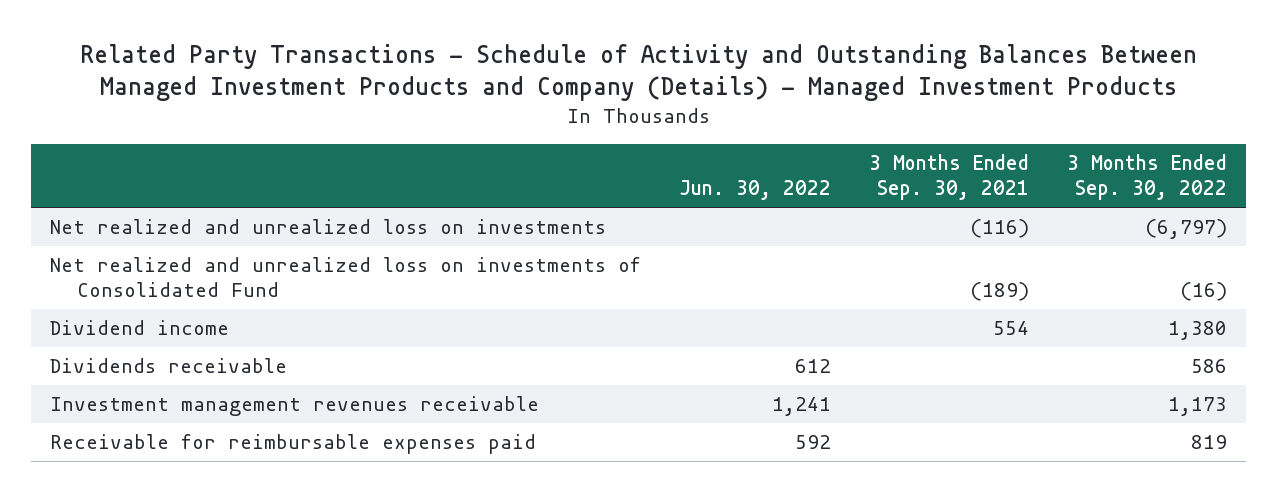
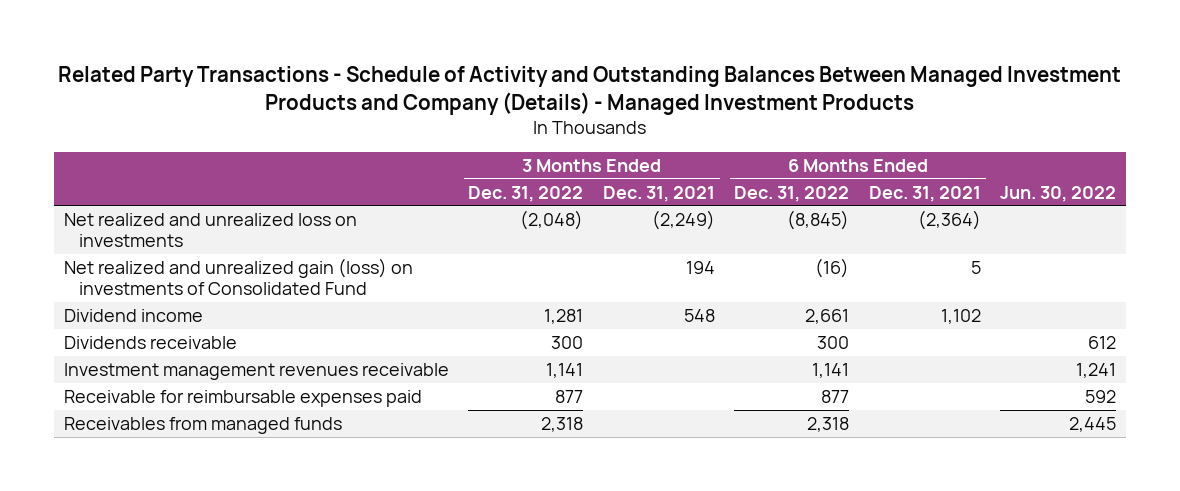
- | Jun. 30, 2022 | 3 Months Ended Sep. 30, 2021 | 3 Months Ended Sep. 30, 2022
+ | 3 Months Ended Dec. 31, 2022 | 3 Months Ended Dec. 31, 2021 | 6 Months Ended Dec. 31, 2022 | 6 Months Ended Dec. 31, 2021 | Jun. 30, 2022
- Net realized and unrealized loss on investments of Consolidated Fund | | (189) | (16)
+ Net realized and unrealized gain (loss) on investments of Consolidated Fund | | 194 | (16) | 5 |
+ Receivables from managed funds | 2,318 | | 2,318 | | 2,445

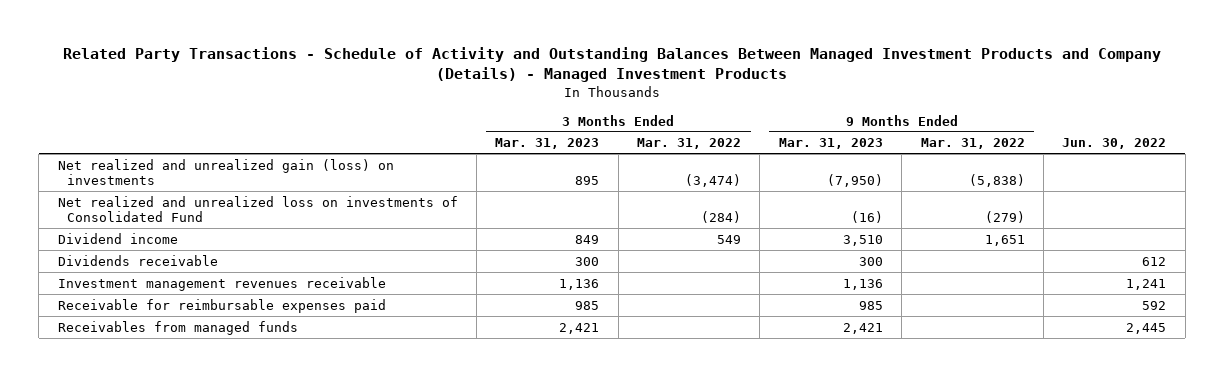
- | 3 Months Ended Dec. 31, 2022 | 3 Months Ended Dec. 31, 2021 | 6 Months Ended Dec. 31, 2022 | 6 Months Ended Dec. 31, 2021 | Jun. 30, 2022
+ | 3 Months Ended Mar. 31, 2023 | 3 Months Ended Mar. 31, 2022 | 9 Months Ended Mar. 31, 2023 | 9 Months Ended Mar. 31, 2022 | Jun. 30, 2022
- Net realized and unrealized loss on investments | (2,048) | (2,249) | (8,845) | (2,364) |
- Net realized and unrealized gain (loss) on investments of Consolidated Fund | | 194 | (16) | 5 |
+ Net realized and unrealized gain (loss) on investments | 895 | (3,474) | (7,950) | (5,838) |
+ Net realized and unrealized loss on investments of Consolidated Fund | | (284) | (16) | (279) |

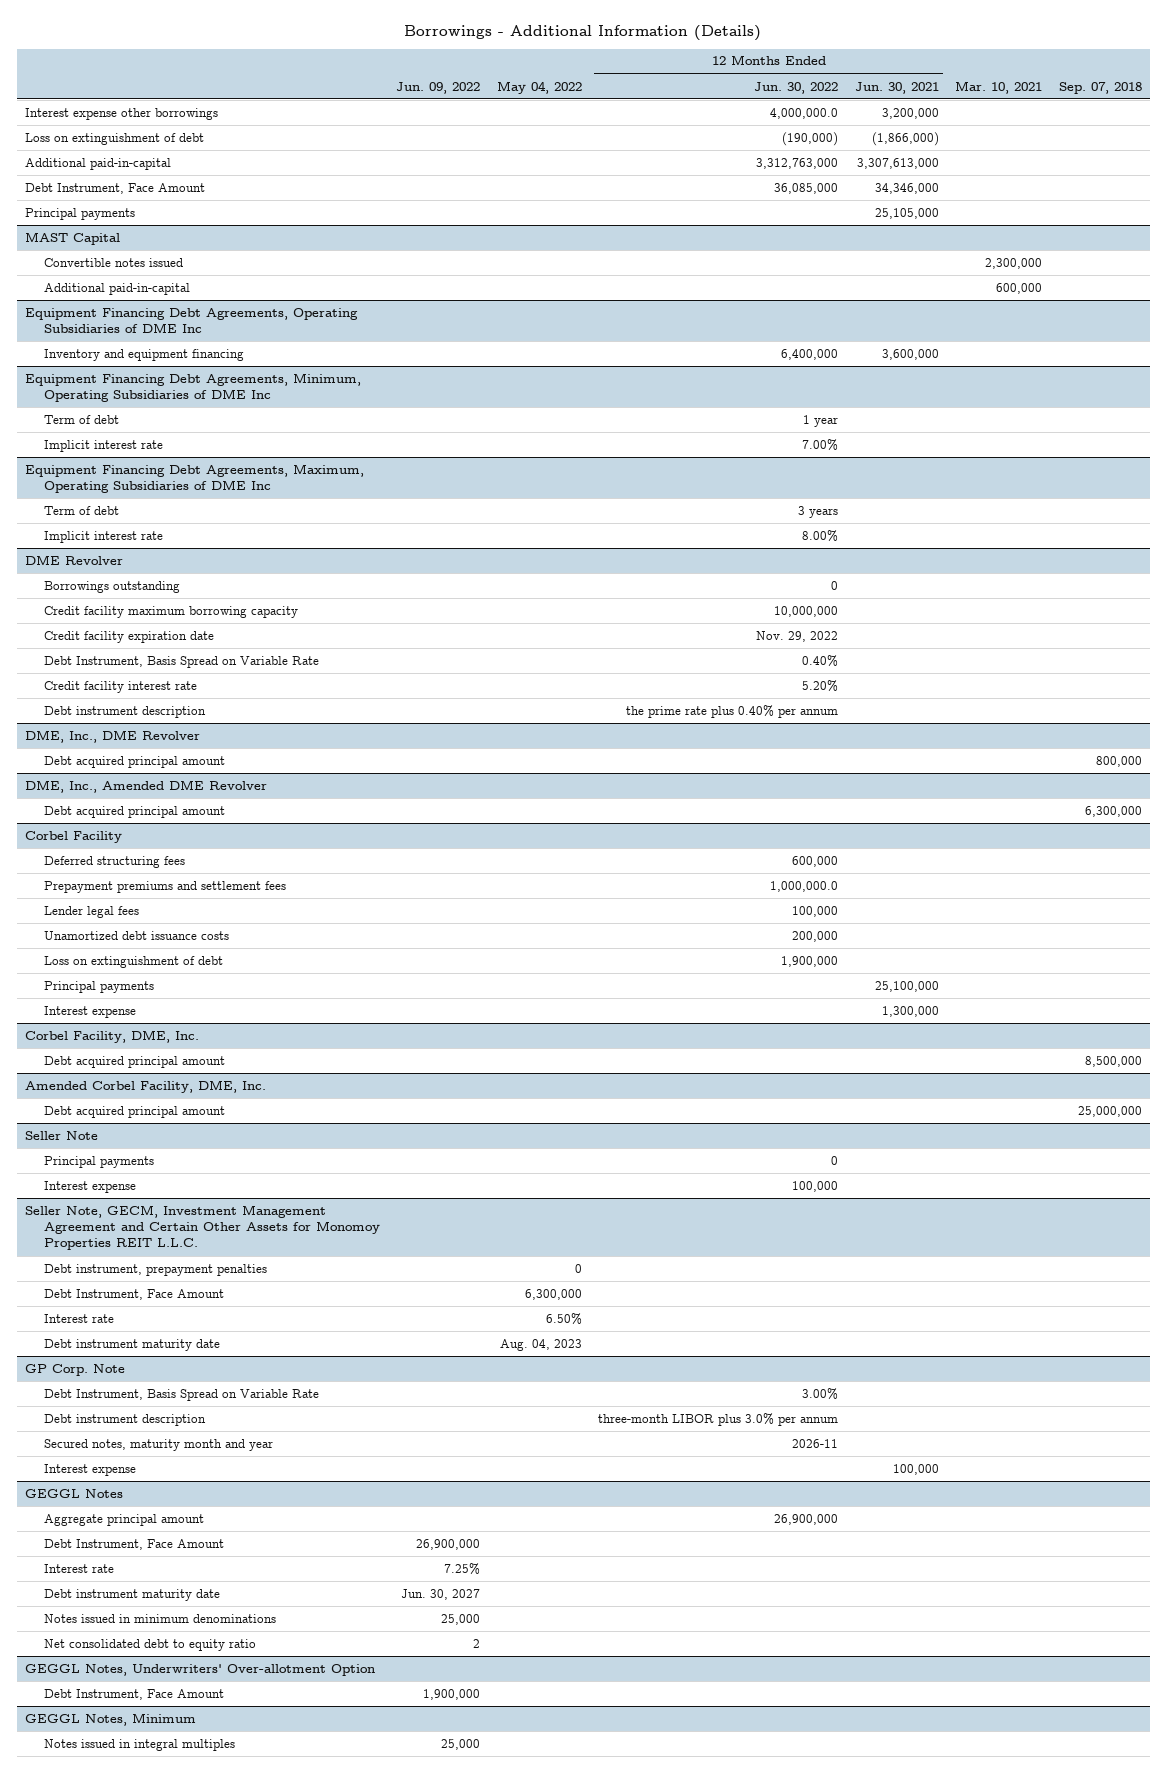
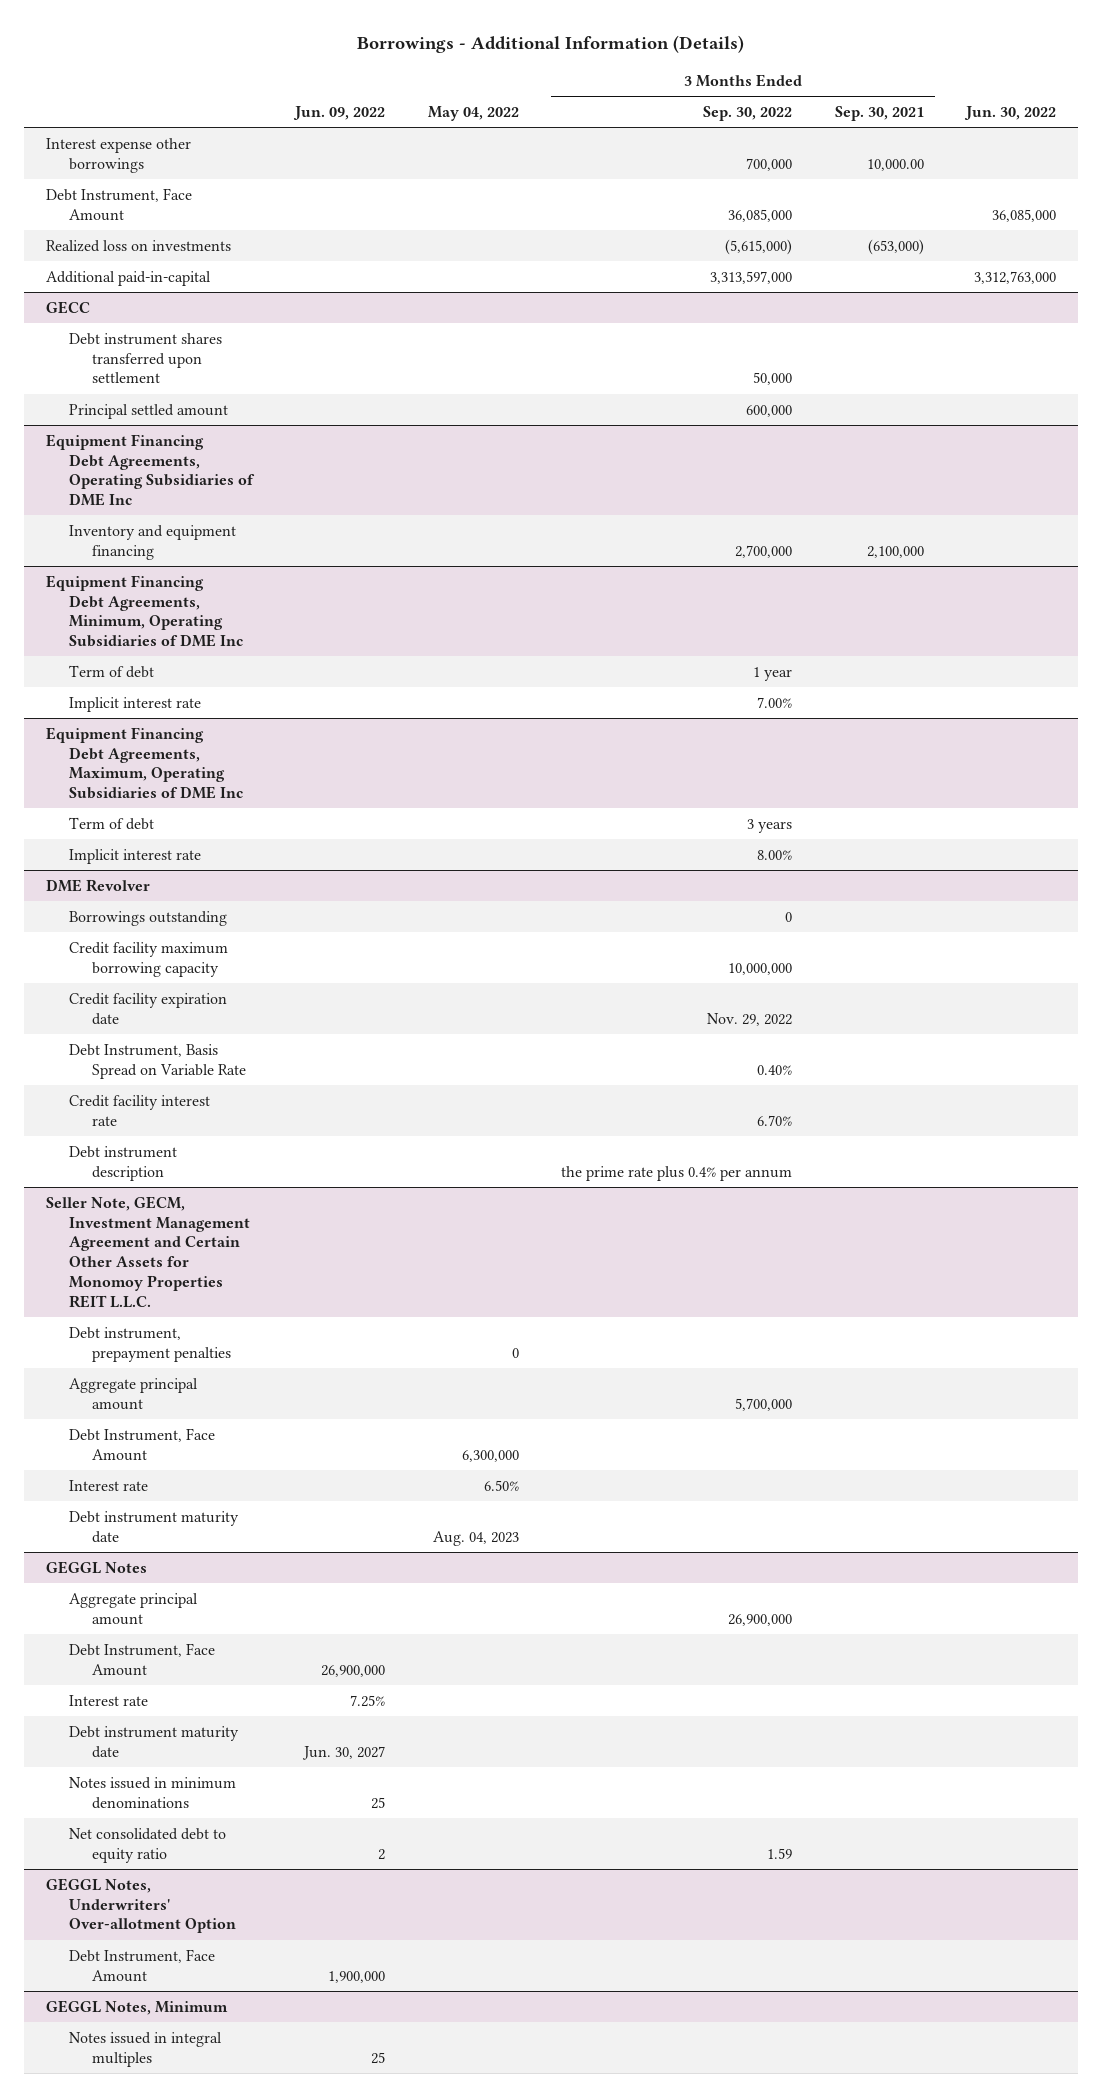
- | Jun. 09, 2022 | May 04, 2022 | 12 Months Ended Jun. 30, 2022 | 12 Months Ended Jun. 30, 2021 | Mar. 10, 2021 | Sep. 07, 2018
+ | Jun. 09, 2022 | May 04, 2022 | 3 Months Ended Sep. 30, 2022 | 3 Months Ended Sep. 30, 2021 | Jun. 30, 2022
- Loss on extinguishment of debt | | | (190,000) | (1,866,000) | |
- Principal payments | | | | 25,105,000 | |
- MAST Capital
- Convertible notes issued | | | | | 2,300,000 |
- Additional paid-in-capital | | | | | 600,000 |
+ Realized loss on investments | | | (5,615,000) | (653,000) |
moved down: Additional paid-in-capital | | | 3,313,597,000 | | 3,312,763,000
+ GECC
+ Debt instrument shares transferred upon settlement | | | 50,000 | |
+ Principal settled amount | | | 600,000 | |
- DME, Inc., DME Revolver
- Debt acquired principal amount | | | | | | 800,000
- DME, Inc., Amended DME Revolver
- Debt acquired principal amount | | | | | | 6,300,000
- Corbel Facility
- Deferred structuring fees | | | 600,000 | | |
- Prepayment premiums and settlement fees | | | 1,000,000.0 | | |
- Lender legal fees | | | 100,000 | | |
- Unamortized debt issuance costs | | | 200,000 | | |
- Loss on extinguishment of debt | | | 1,900,000 | | |
- Principal payments | | | | 25,100,000 | |
- Interest expense | | | | 1,300,000 | |
- Corbel Facility, DME, Inc.
- Debt acquired principal amount | | | | | | 8,500,000
- Amended Corbel Facility, DME, Inc.
- Debt acquired principal amount | | | | | | 25,000,000
- Seller Note
- Principal payments | | | 0 | | |
- Interest expense | | | 100,000 | | |
@ Seller Note, GECM, Investment Management Agreement and Certain Other Assets for Monomoy Properties REIT L.L.C.
+ Aggregate principal amount | | | 5,700,000 | |
- GP Corp. Note
- Debt Instrument, Basis Spread on Variable Rate | | | 3.00% | | |
- Debt instrument description | | | three-month LIBOR plus 3.0% per annum | | |
- Secured notes, maturity month and year | | | 2026-11 | | |
- Interest expense | | | | 100,000 | |
@ GEGGL Notes
- Notes issued in minimum denominations | 25,000 | | | | |
+ Notes issued in minimum denominations | 25 | | | |
@ GEGGL Notes, Minimum
- Notes issued in integral multiples | 25,000 | | | | |
+ Notes issued in integral multiples | 25 | | | |

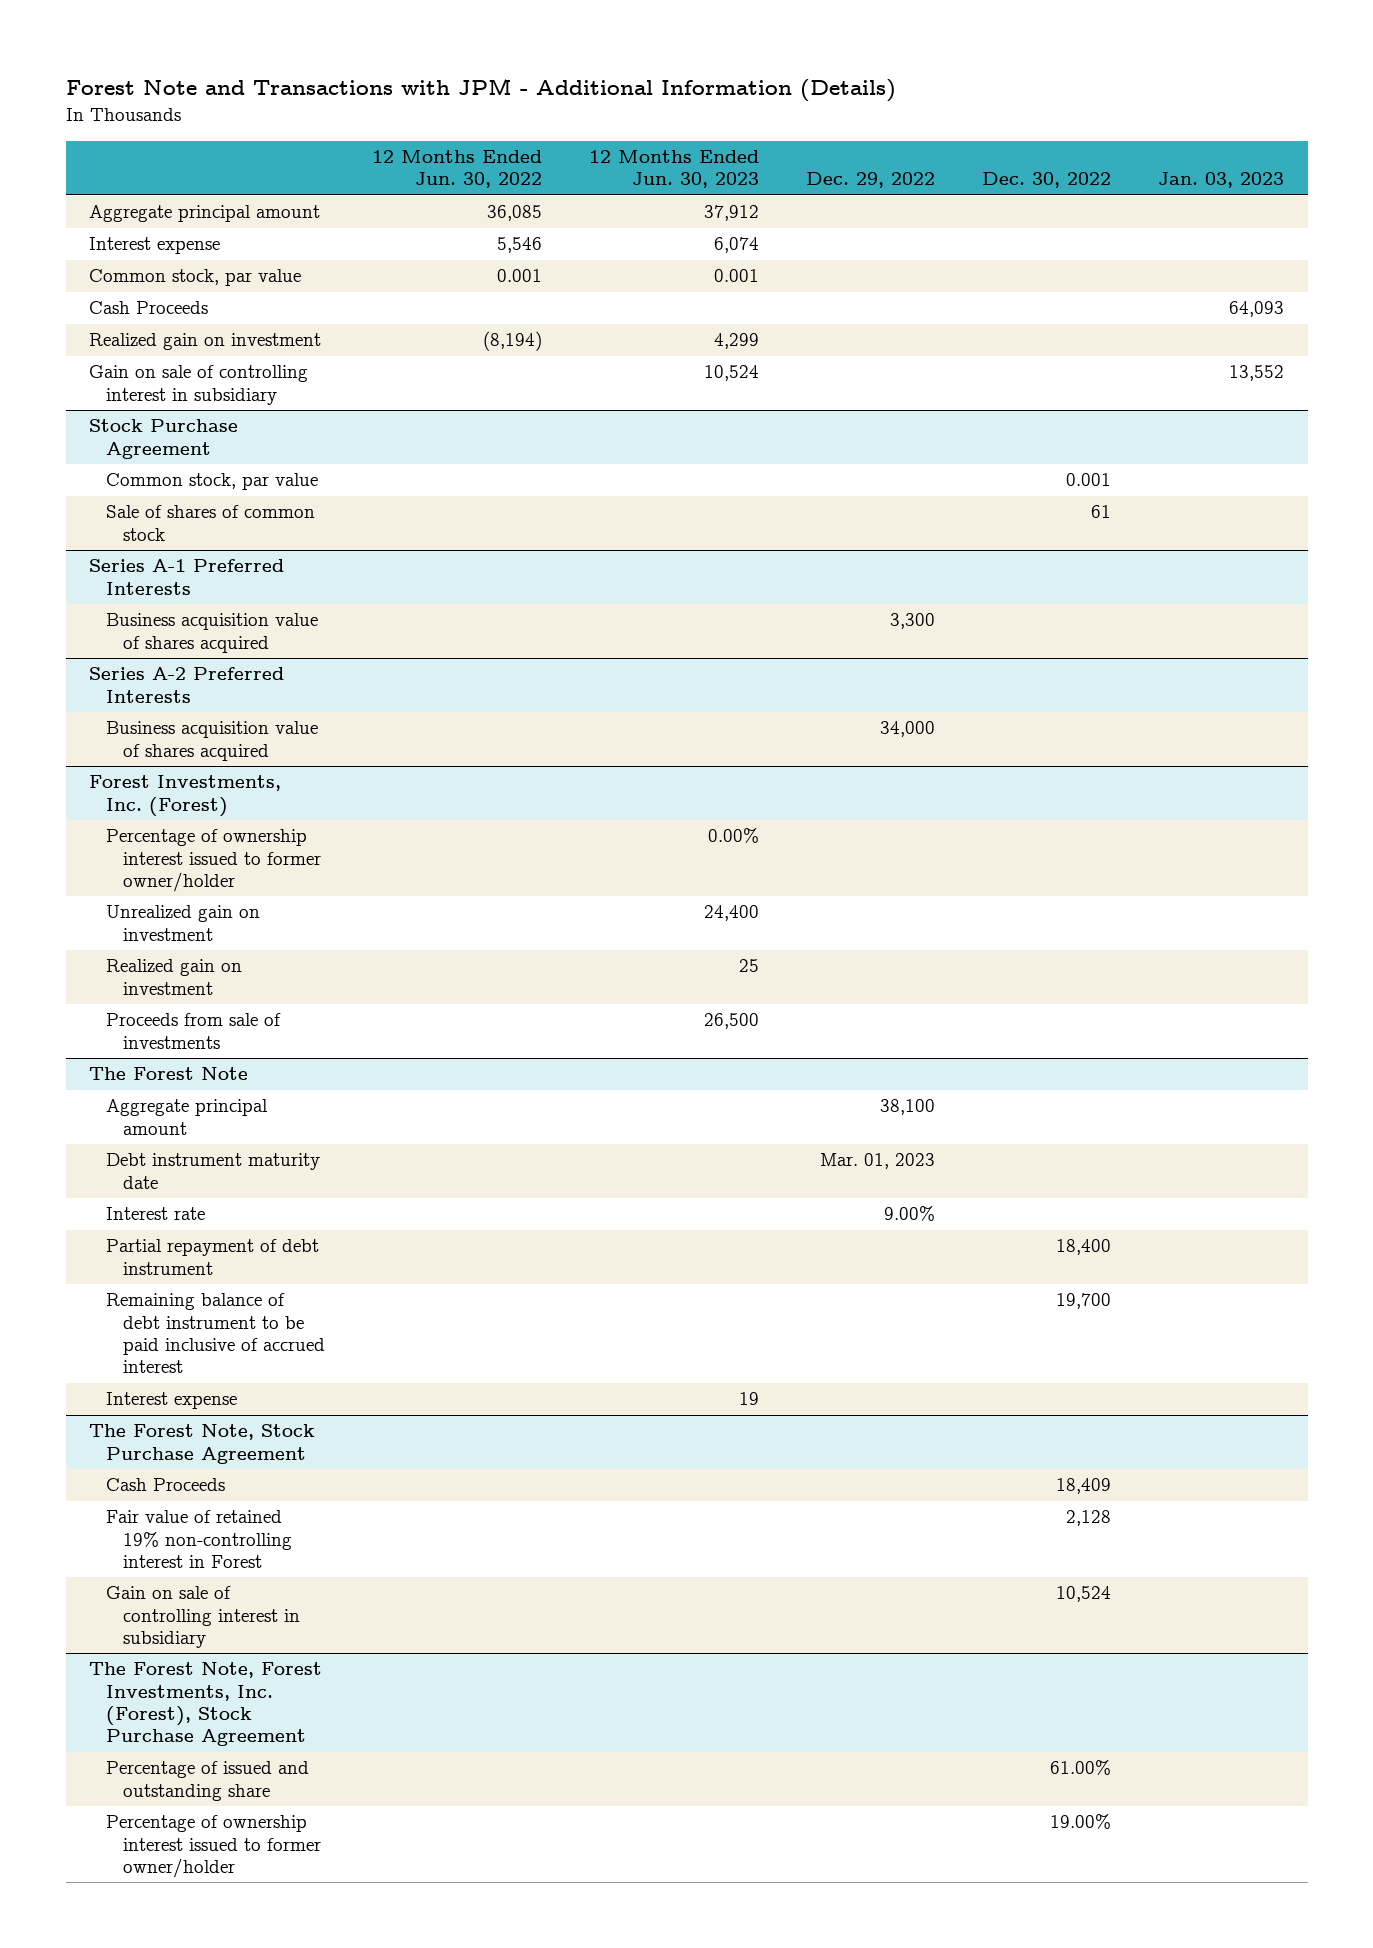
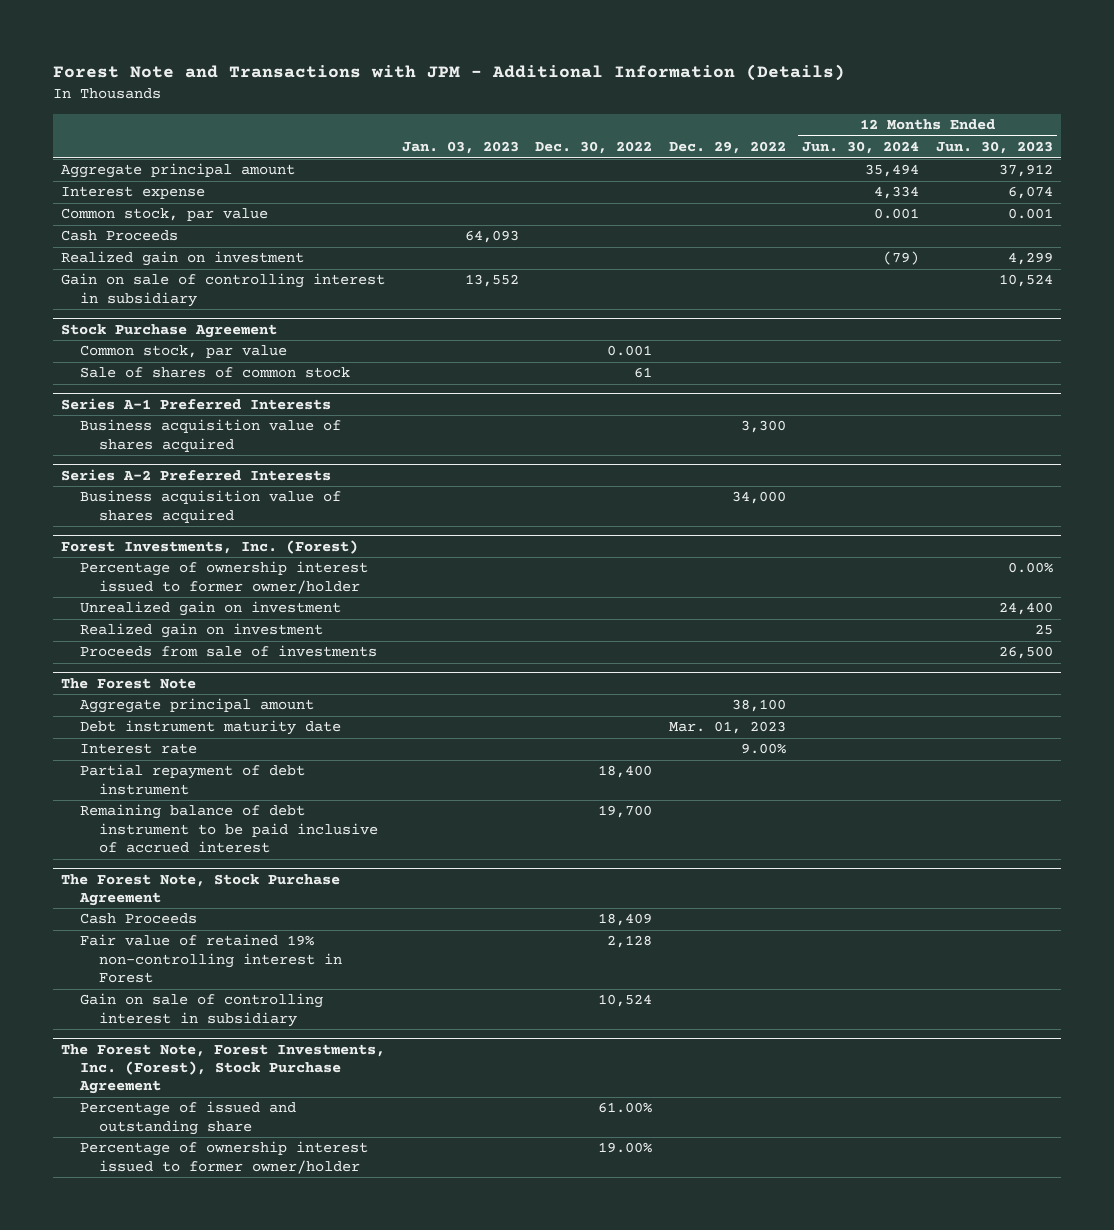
- | 12 Months Ended Jun. 30, 2022 | 12 Months Ended Jun. 30, 2023 | Dec. 29, 2022 | Dec. 30, 2022 | Jan. 03, 2023
+ | Jan. 03, 2023 | Dec. 30, 2022 | Dec. 29, 2022 | 12 Months Ended Jun. 30, 2024 | 12 Months Ended Jun. 30, 2023
@ The Forest Note
- Interest expense | | 19 | | |

